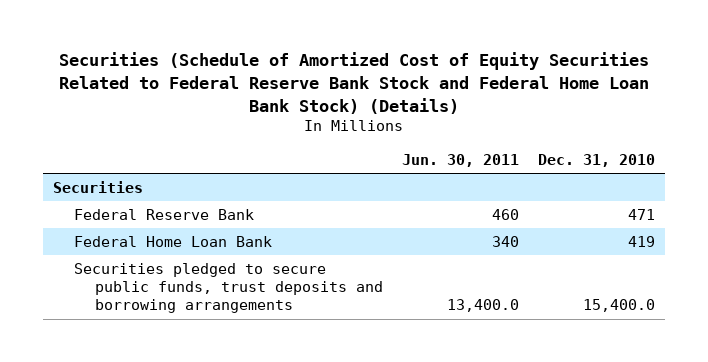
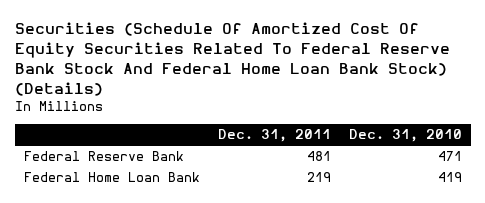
- Securities (Schedule of Amortized Cost of Equity Securities Related to Federal Reserve Bank Stock and Federal Home Loan Bank Stock) (Details)
+ Securities (Schedule Of Amortized Cost Of Equity Securities Related To Federal Reserve Bank Stock And Federal Home Loan Bank Stock) (Details)
- | Jun. 30, 2011 | Dec. 31, 2010
+ | Dec. 31, 2011 | Dec. 31, 2010
- Securities
- Securities pledged to secure public funds, trust deposits and borrowing arrangements | 13,400.0 | 15,400.0

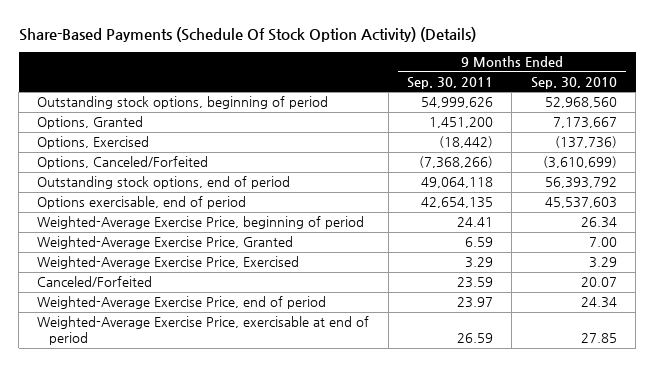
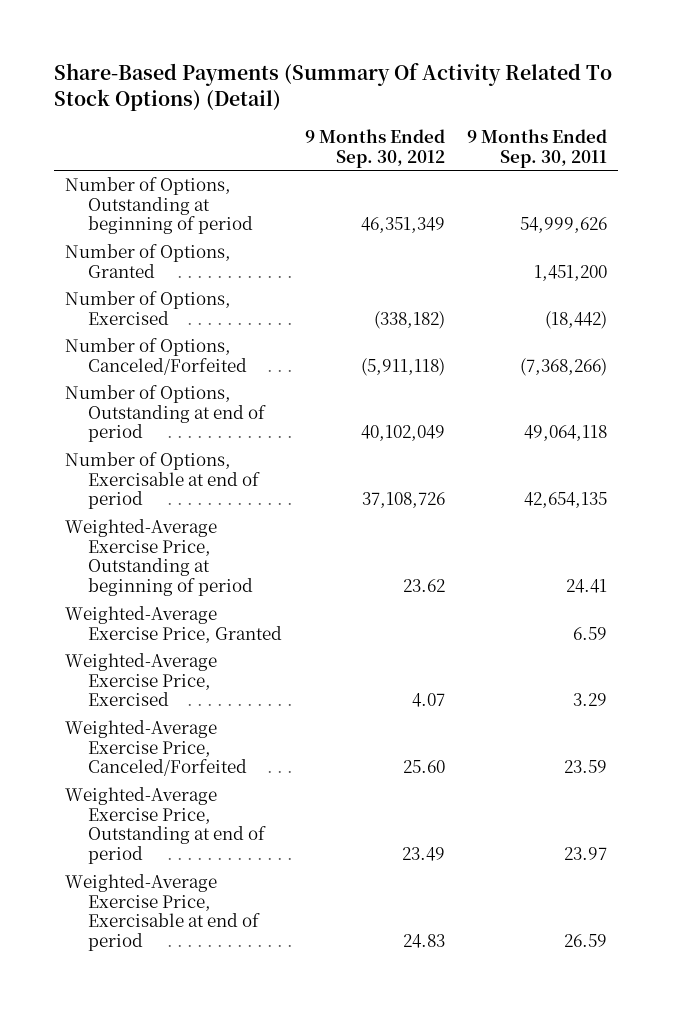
- Share-Based Payments (Schedule Of Stock Option Activity) (Details)
+ Share-Based Payments (Summary Of Activity Related To Stock Options) (Detail)
- | 9 Months Ended Sep. 30, 2011 | 9 Months Ended Sep. 30, 2010
+ | 9 Months Ended Sep. 30, 2012 | 9 Months Ended Sep. 30, 2011
- Outstanding stock options, beginning of period | 54,999,626 | 52,968,560
- Options, Granted | 1,451,200 | 7,173,667
- Options, Exercised | (18,442) | (137,736)
- Options, Canceled/Forfeited | (7,368,266) | (3,610,699)
- Outstanding stock options, end of period | 49,064,118 | 56,393,792
- Options exercisable, end of period | 42,654,135 | 45,537,603
- Weighted-Average Exercise Price, beginning of period | 24.41 | 26.34
+ Number of Options, Outstanding at beginning of period | 46,351,349 | 54,999,626
+ Number of Options, Granted | | 1,451,200
+ Number of Options, Exercised | (338,182) | (18,442)
+ Number of Options, Canceled/Forfeited | (5,911,118) | (7,368,266)
+ Number of Options, Outstanding at end of period | 40,102,049 | 49,064,118
+ Number of Options, Exercisable at end of period | 37,108,726 | 42,654,135
+ Weighted-Average Exercise Price, Outstanding at beginning of period | 23.62 | 24.41
- Canceled/Forfeited | 23.59 | 20.07
- Weighted-Average Exercise Price, end of period | 23.97 | 24.34
- Weighted-Average Exercise Price, exercisable at end of period | 26.59 | 27.85
+ Weighted-Average Exercise Price, Canceled/Forfeited | 25.60 | 23.59
+ Weighted-Average Exercise Price, Outstanding at end of period | 23.49 | 23.97
+ Weighted-Average Exercise Price, Exercisable at end of period | 24.83 | 26.59

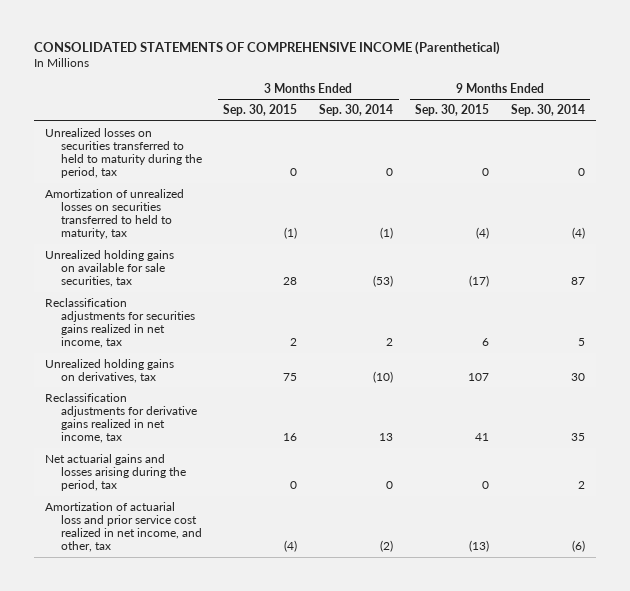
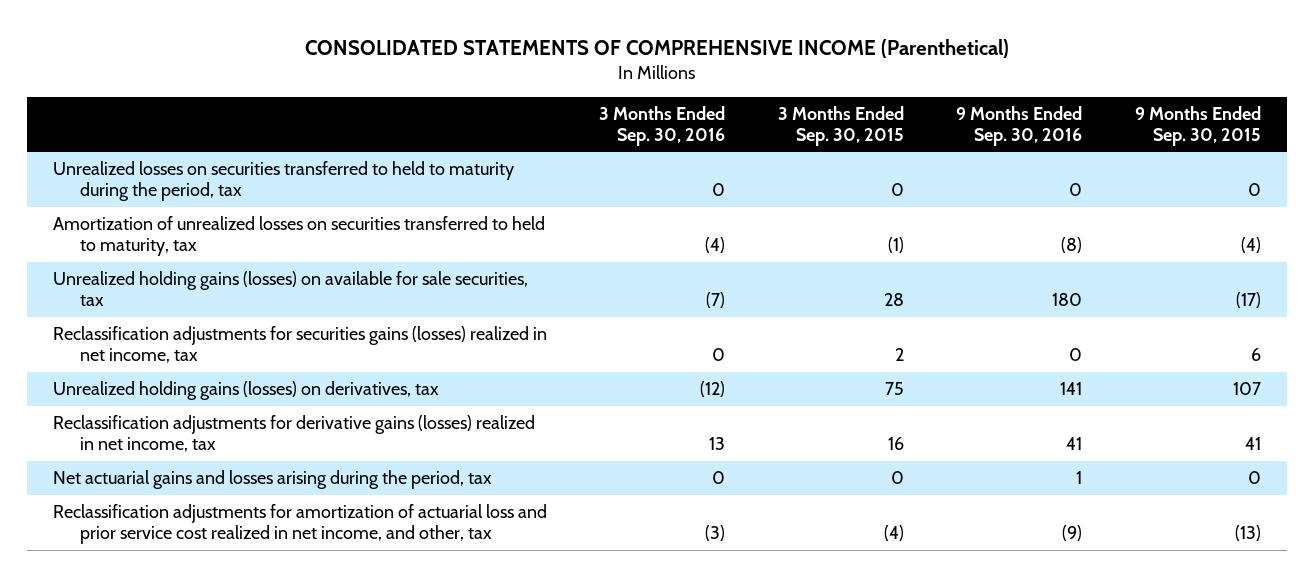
- | 3 Months Ended Sep. 30, 2015 | 3 Months Ended Sep. 30, 2014 | 9 Months Ended Sep. 30, 2015 | 9 Months Ended Sep. 30, 2014
+ | 3 Months Ended Sep. 30, 2016 | 3 Months Ended Sep. 30, 2015 | 9 Months Ended Sep. 30, 2016 | 9 Months Ended Sep. 30, 2015
- Unrealized holding gains on available for sale securities, tax | 28 | (53) | (17) | 87
- Reclassification adjustments for securities gains realized in net income, tax | 2 | 2 | 6 | 5
- Unrealized holding gains on derivatives, tax | 75 | (10) | 107 | 30
- Reclassification adjustments for derivative gains realized in net income, tax | 16 | 13 | 41 | 35
+ Unrealized holding gains (losses) on available for sale securities, tax | (7) | 28 | 180 | (17)
+ Reclassification adjustments for securities gains (losses) realized in net income, tax | 0 | 2 | 0 | 6
+ Unrealized holding gains (losses) on derivatives, tax | (12) | 75 | 141 | 107
+ Reclassification adjustments for derivative gains (losses) realized in net income, tax | 13 | 16 | 41 | 41
- Amortization of actuarial loss and prior service cost realized in net income, and other, tax | (4) | (2) | (13) | (6)
+ Reclassification adjustments for amortization of actuarial loss and prior service cost realized in net income, and other, tax | (3) | (4) | (9) | (13)

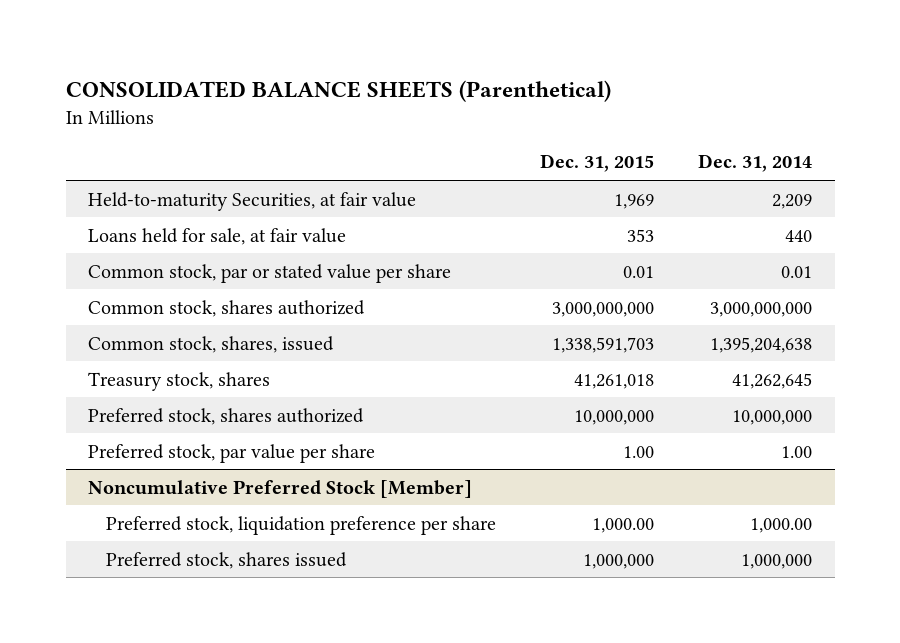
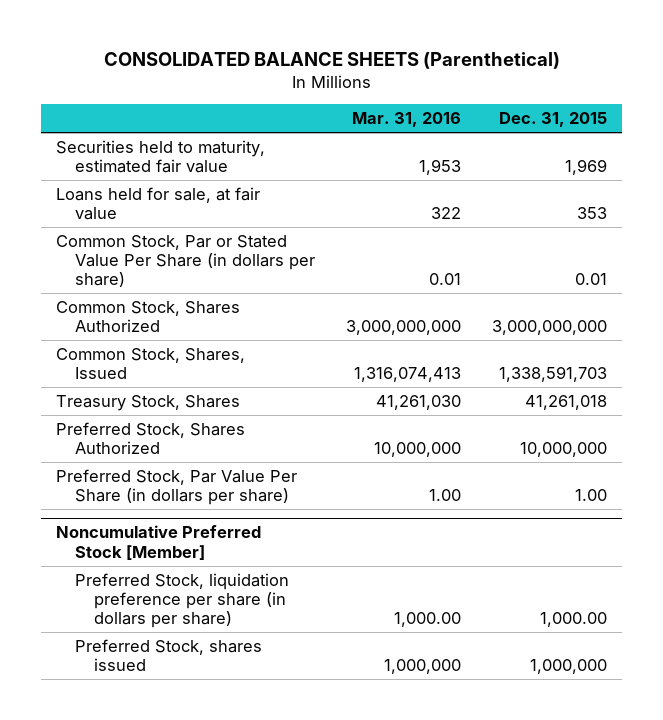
- | Dec. 31, 2015 | Dec. 31, 2014
+ | Mar. 31, 2016 | Dec. 31, 2015
- Held-to-maturity Securities, at fair value | 1,969 | 2,209
+ Securities held to maturity, estimated fair value | 1,953 | 1,969
- Common stock, par or stated value per share | 0.01 | 0.01
- Common stock, shares authorized | 3,000,000,000 | 3,000,000,000
- Common stock, shares, issued | 1,338,591,703 | 1,395,204,638
- Treasury stock, shares | 41,261,018 | 41,262,645
- Preferred stock, shares authorized | 10,000,000 | 10,000,000
- Preferred stock, par value per share | 1.00 | 1.00
+ Common Stock, Par or Stated Value Per Share (in dollars per share) | 0.01 | 0.01
+ Common Stock, Shares Authorized | 3,000,000,000 | 3,000,000,000
+ Common Stock, Shares, Issued | 1,316,074,413 | 1,338,591,703
+ Treasury Stock, Shares | 41,261,030 | 41,261,018
+ Preferred Stock, Shares Authorized | 10,000,000 | 10,000,000
+ Preferred Stock, Par Value Per Share (in dollars per share) | 1.00 | 1.00
@ Noncumulative Preferred Stock [Member]
- Preferred stock, liquidation preference per share | 1,000.00 | 1,000.00
- Preferred stock, shares issued | 1,000,000 | 1,000,000
+ Preferred Stock, liquidation preference per share (in dollars per share) | 1,000.00 | 1,000.00
+ Preferred Stock, shares issued | 1,000,000 | 1,000,000

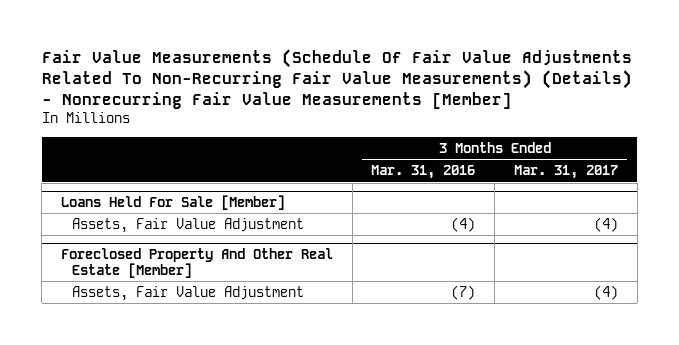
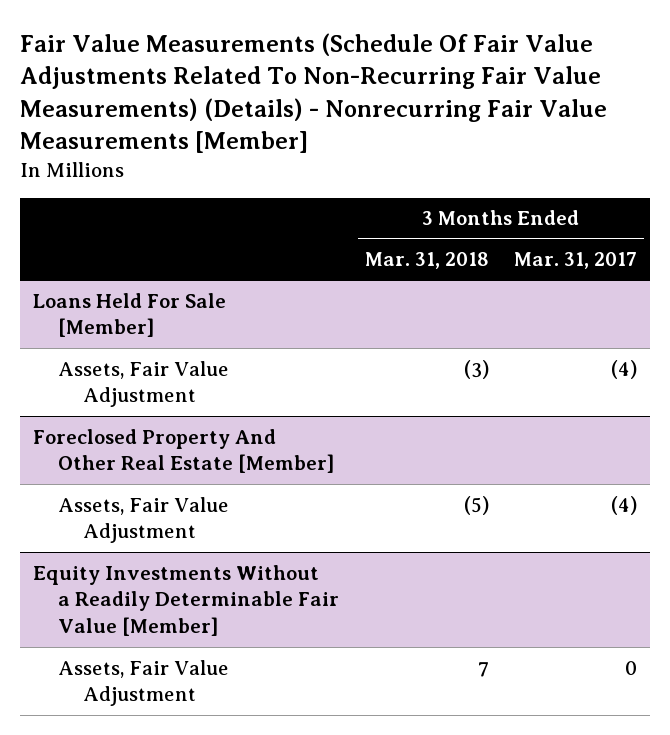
- | 3 Months Ended Mar. 31, 2016 | 3 Months Ended Mar. 31, 2017
+ | 3 Months Ended Mar. 31, 2018 | 3 Months Ended Mar. 31, 2017
+ Equity Investments Without a Readily Determinable Fair Value [Member]
+ Assets, Fair Value Adjustment | 7 | 0

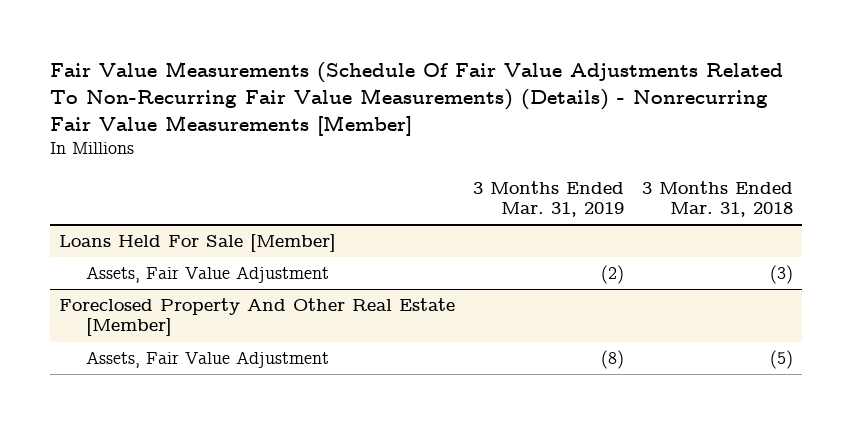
- | 3 Months Ended Mar. 31, 2018 | 3 Months Ended Mar. 31, 2017
+ | 3 Months Ended Mar. 31, 2019 | 3 Months Ended Mar. 31, 2018
- Equity Investments Without a Readily Determinable Fair Value [Member]
- Assets, Fair Value Adjustment | 7 | 0

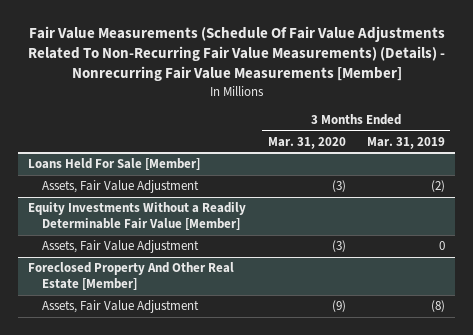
- | 3 Months Ended Mar. 31, 2019 | 3 Months Ended Mar. 31, 2018
+ | 3 Months Ended Mar. 31, 2020 | 3 Months Ended Mar. 31, 2019
+ Equity Investments Without a Readily Determinable Fair Value [Member]
+ Assets, Fair Value Adjustment | (3) | 0

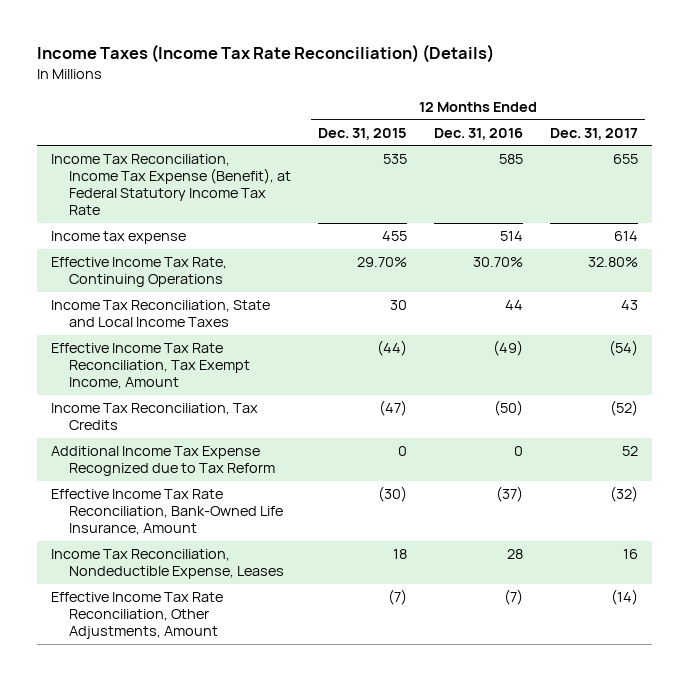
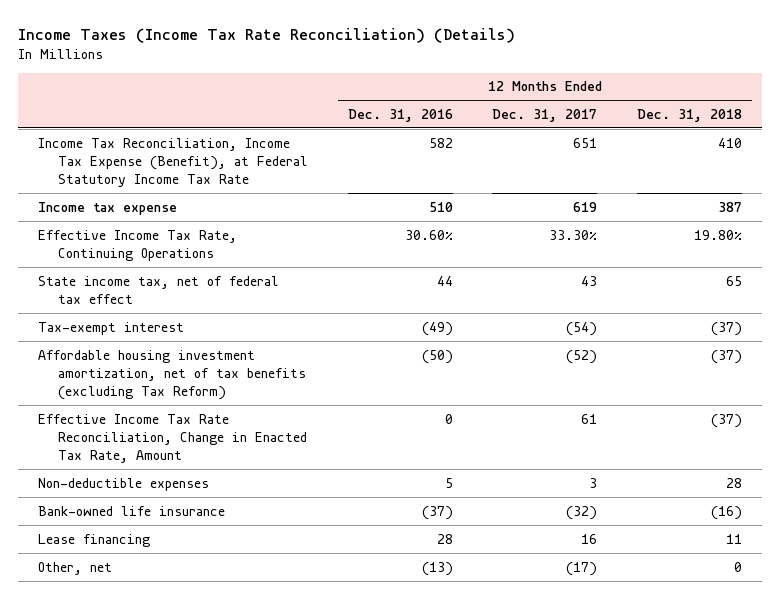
- | 12 Months Ended Dec. 31, 2015 | 12 Months Ended Dec. 31, 2016 | 12 Months Ended Dec. 31, 2017
+ | 12 Months Ended Dec. 31, 2016 | 12 Months Ended Dec. 31, 2017 | 12 Months Ended Dec. 31, 2018
- Income Tax Reconciliation, Income Tax Expense (Benefit), at Federal Statutory Income Tax Rate | 535 | 585 | 655
- Income tax expense | 455 | 514 | 614
- Effective Income Tax Rate, Continuing Operations | 29.70% | 30.70% | 32.80%
- Income Tax Reconciliation, State and Local Income Taxes | 30 | 44 | 43
- Effective Income Tax Rate Reconciliation, Tax Exempt Income, Amount | (44) | (49) | (54)
- Income Tax Reconciliation, Tax Credits | (47) | (50) | (52)
- Additional Income Tax Expense Recognized due to Tax Reform | 0 | 0 | 52
- Effective Income Tax Rate Reconciliation, Bank-Owned Life Insurance, Amount | (30) | (37) | (32)
- Income Tax Reconciliation, Nondeductible Expense, Leases | 18 | 28 | 16
- Effective Income Tax Rate Reconciliation, Other Adjustments, Amount | (7) | (7) | (14)
+ Income Tax Reconciliation, Income Tax Expense (Benefit), at Federal Statutory Income Tax Rate | 582 | 651 | 410
+ Income tax expense | 510 | 619 | 387
+ Effective Income Tax Rate, Continuing Operations | 30.60% | 33.30% | 19.80%
+ State income tax, net of federal tax effect | 44 | 43 | 65
+ Tax-exempt interest | (49) | (54) | (37)
+ Affordable housing investment amortization, net of tax benefits (excluding Tax Reform) | (50) | (52) | (37)
+ Effective Income Tax Rate Reconciliation, Change in Enacted Tax Rate, Amount | 0 | 61 | (37)
+ Non-deductible expenses | 5 | 3 | 28
+ Bank-owned life insurance | (37) | (32) | (16)
+ Lease financing | 28 | 16 | 11
+ Other, net | (13) | (17) | 0

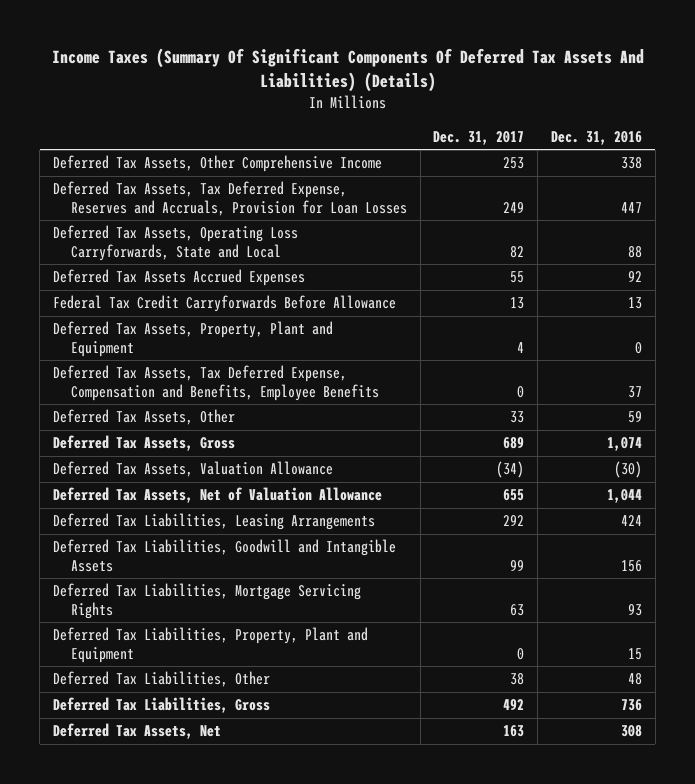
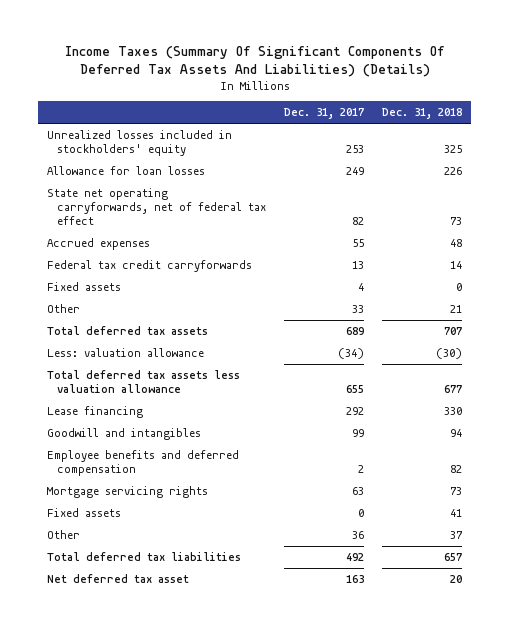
- | Dec. 31, 2017 | Dec. 31, 2016
+ | Dec. 31, 2017 | Dec. 31, 2018
- Deferred Tax Assets, Other Comprehensive Income | 253 | 338
- Deferred Tax Assets, Tax Deferred Expense, Reserves and Accruals, Provision for Loan Losses | 249 | 447
- Deferred Tax Assets, Operating Loss Carryforwards, State and Local | 82 | 88
- Deferred Tax Assets Accrued Expenses | 55 | 92
- Federal Tax Credit Carryforwards Before Allowance | 13 | 13
- Deferred Tax Assets, Property, Plant and Equipment | 4 | 0
- Deferred Tax Assets, Tax Deferred Expense, Compensation and Benefits, Employee Benefits | 0 | 37
- Deferred Tax Assets, Other | 33 | 59
- Deferred Tax Assets, Gross | 689 | 1,074
- Deferred Tax Assets, Valuation Allowance | (34) | (30)
- Deferred Tax Assets, Net of Valuation Allowance | 655 | 1,044
- Deferred Tax Liabilities, Leasing Arrangements | 292 | 424
- Deferred Tax Liabilities, Goodwill and Intangible Assets | 99 | 156
- Deferred Tax Liabilities, Mortgage Servicing Rights | 63 | 93
- Deferred Tax Liabilities, Property, Plant and Equipment | 0 | 15
- Deferred Tax Liabilities, Other | 38 | 48
- Deferred Tax Liabilities, Gross | 492 | 736
- Deferred Tax Assets, Net | 163 | 308
+ Unrealized losses included in stockholders' equity | 253 | 325
+ Allowance for loan losses | 249 | 226
+ State net operating carryforwards, net of federal tax effect | 82 | 73
+ Accrued expenses | 55 | 48
+ Federal tax credit carryforwards | 13 | 14
+ Fixed assets | 4 | 0
+ Other | 33 | 21
+ Total deferred tax assets | 689 | 707
+ Less: valuation allowance | (34) | (30)
+ Total deferred tax assets less valuation allowance | 655 | 677
+ Lease financing | 292 | 330
+ Goodwill and intangibles | 99 | 94
+ Employee benefits and deferred compensation | 2 | 82
+ Mortgage servicing rights | 63 | 73
+ Fixed assets | 0 | 41
+ Other | 36 | 37
+ Total deferred tax liabilities | 492 | 657
+ Net deferred tax asset | 163 | 20

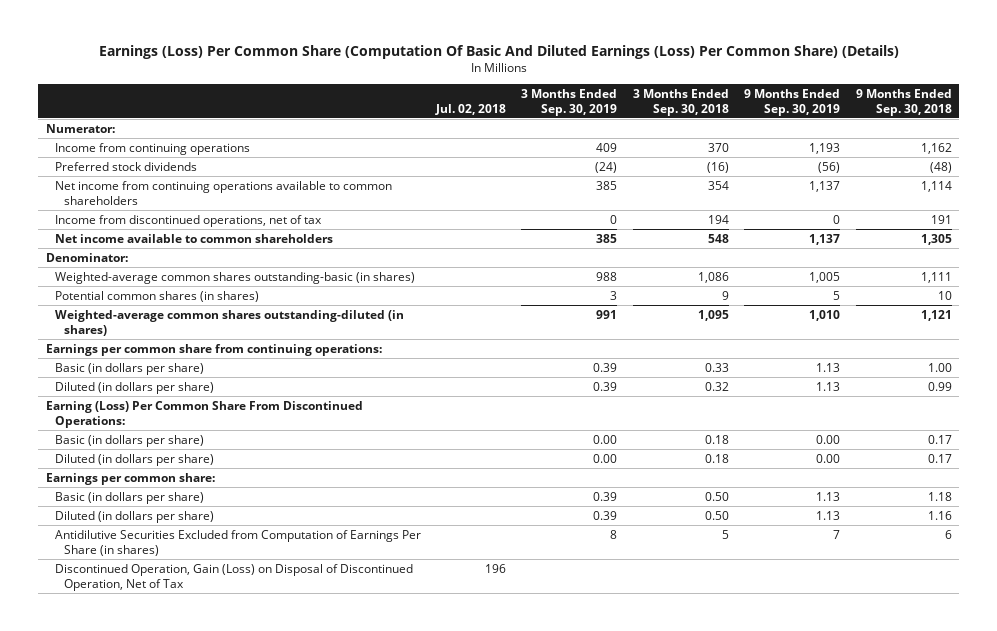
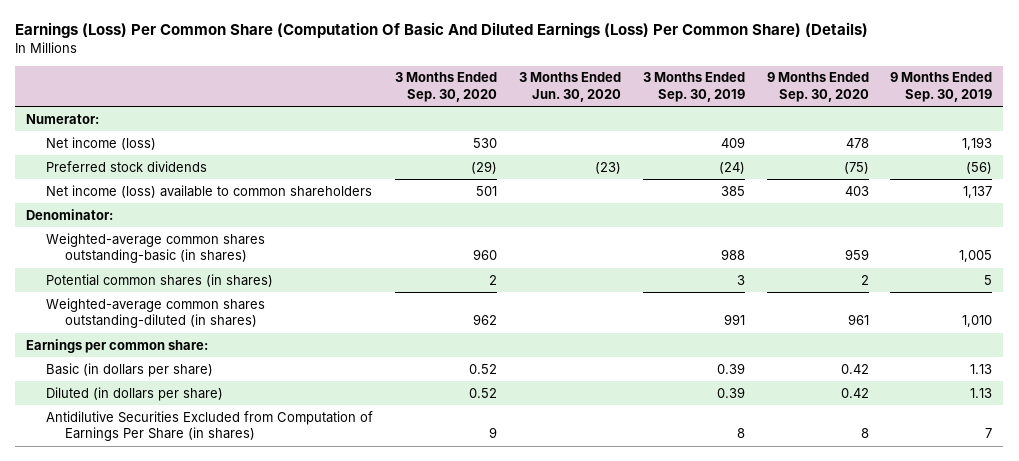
- | Jul. 02, 2018 | 3 Months Ended Sep. 30, 2019 | 3 Months Ended Sep. 30, 2018 | 9 Months Ended Sep. 30, 2019 | 9 Months Ended Sep. 30, 2018
+ | 3 Months Ended Sep. 30, 2020 | 3 Months Ended Jun. 30, 2020 | 3 Months Ended Sep. 30, 2019 | 9 Months Ended Sep. 30, 2020 | 9 Months Ended Sep. 30, 2019
- Income from continuing operations | | 409 | 370 | 1,193 | 1,162
+ Net income (loss) | 530 | | 409 | 478 | 1,193
- Net income from continuing operations available to common shareholders | | 385 | 354 | 1,137 | 1,114
- Income from discontinued operations, net of tax | | 0 | 194 | 0 | 191
- Net income available to common shareholders | | 385 | 548 | 1,137 | 1,305
+ Net income (loss) available to common shareholders | 501 | | 385 | 403 | 1,137
- Earnings per common share from continuing operations:
- Basic (in dollars per share) | | 0.39 | 0.33 | 1.13 | 1.00
- Diluted (in dollars per share) | | 0.39 | 0.32 | 1.13 | 0.99
- Earning (Loss) Per Common Share From Discontinued Operations:
- Basic (in dollars per share) | | 0.00 | 0.18 | 0.00 | 0.17
- Diluted (in dollars per share) | | 0.00 | 0.18 | 0.00 | 0.17
- Discontinued Operation, Gain (Loss) on Disposal of Discontinued Operation, Net of Tax | 196 | | | |

